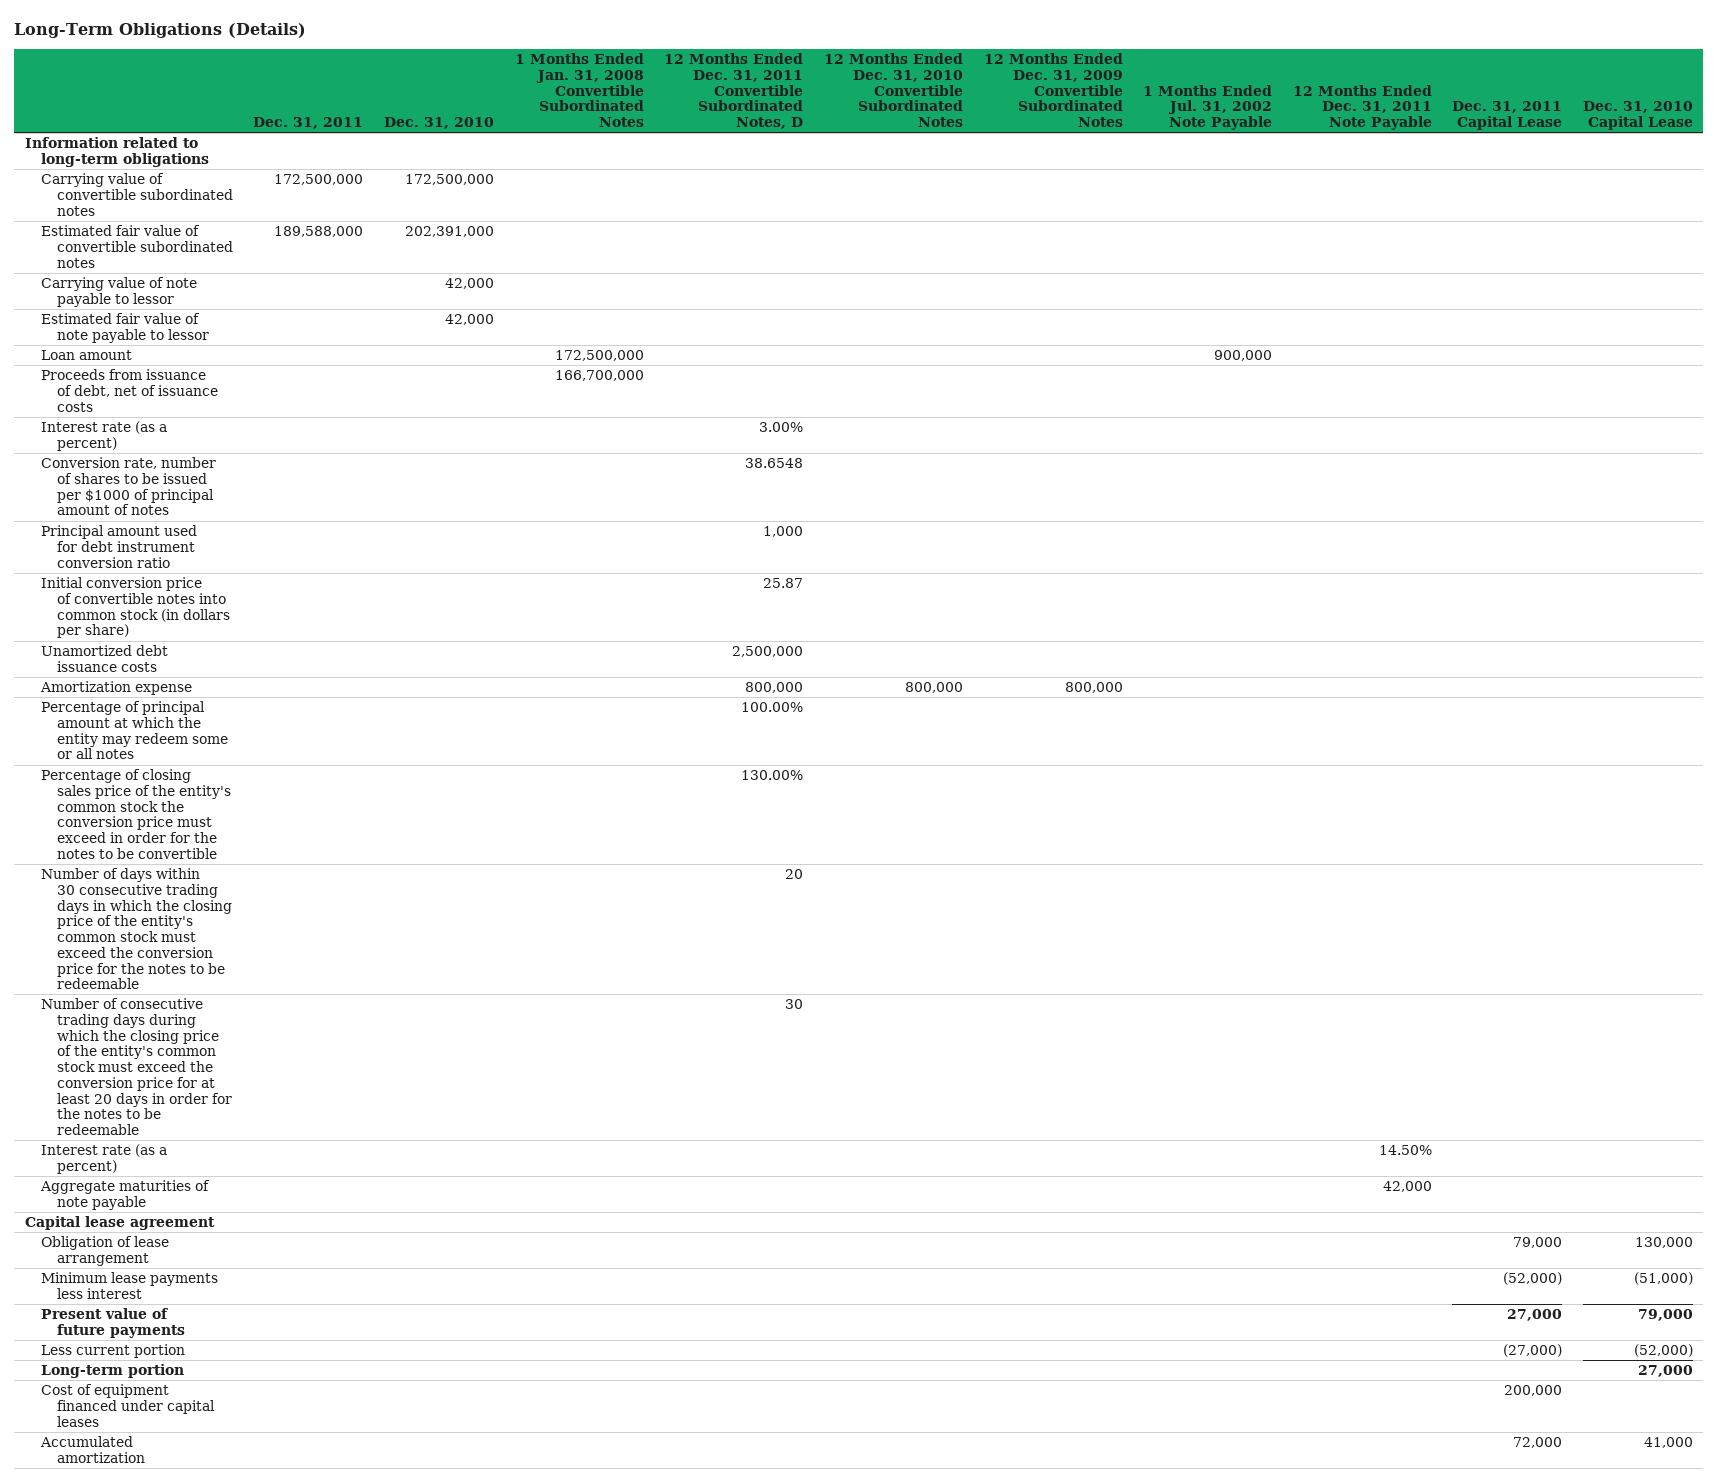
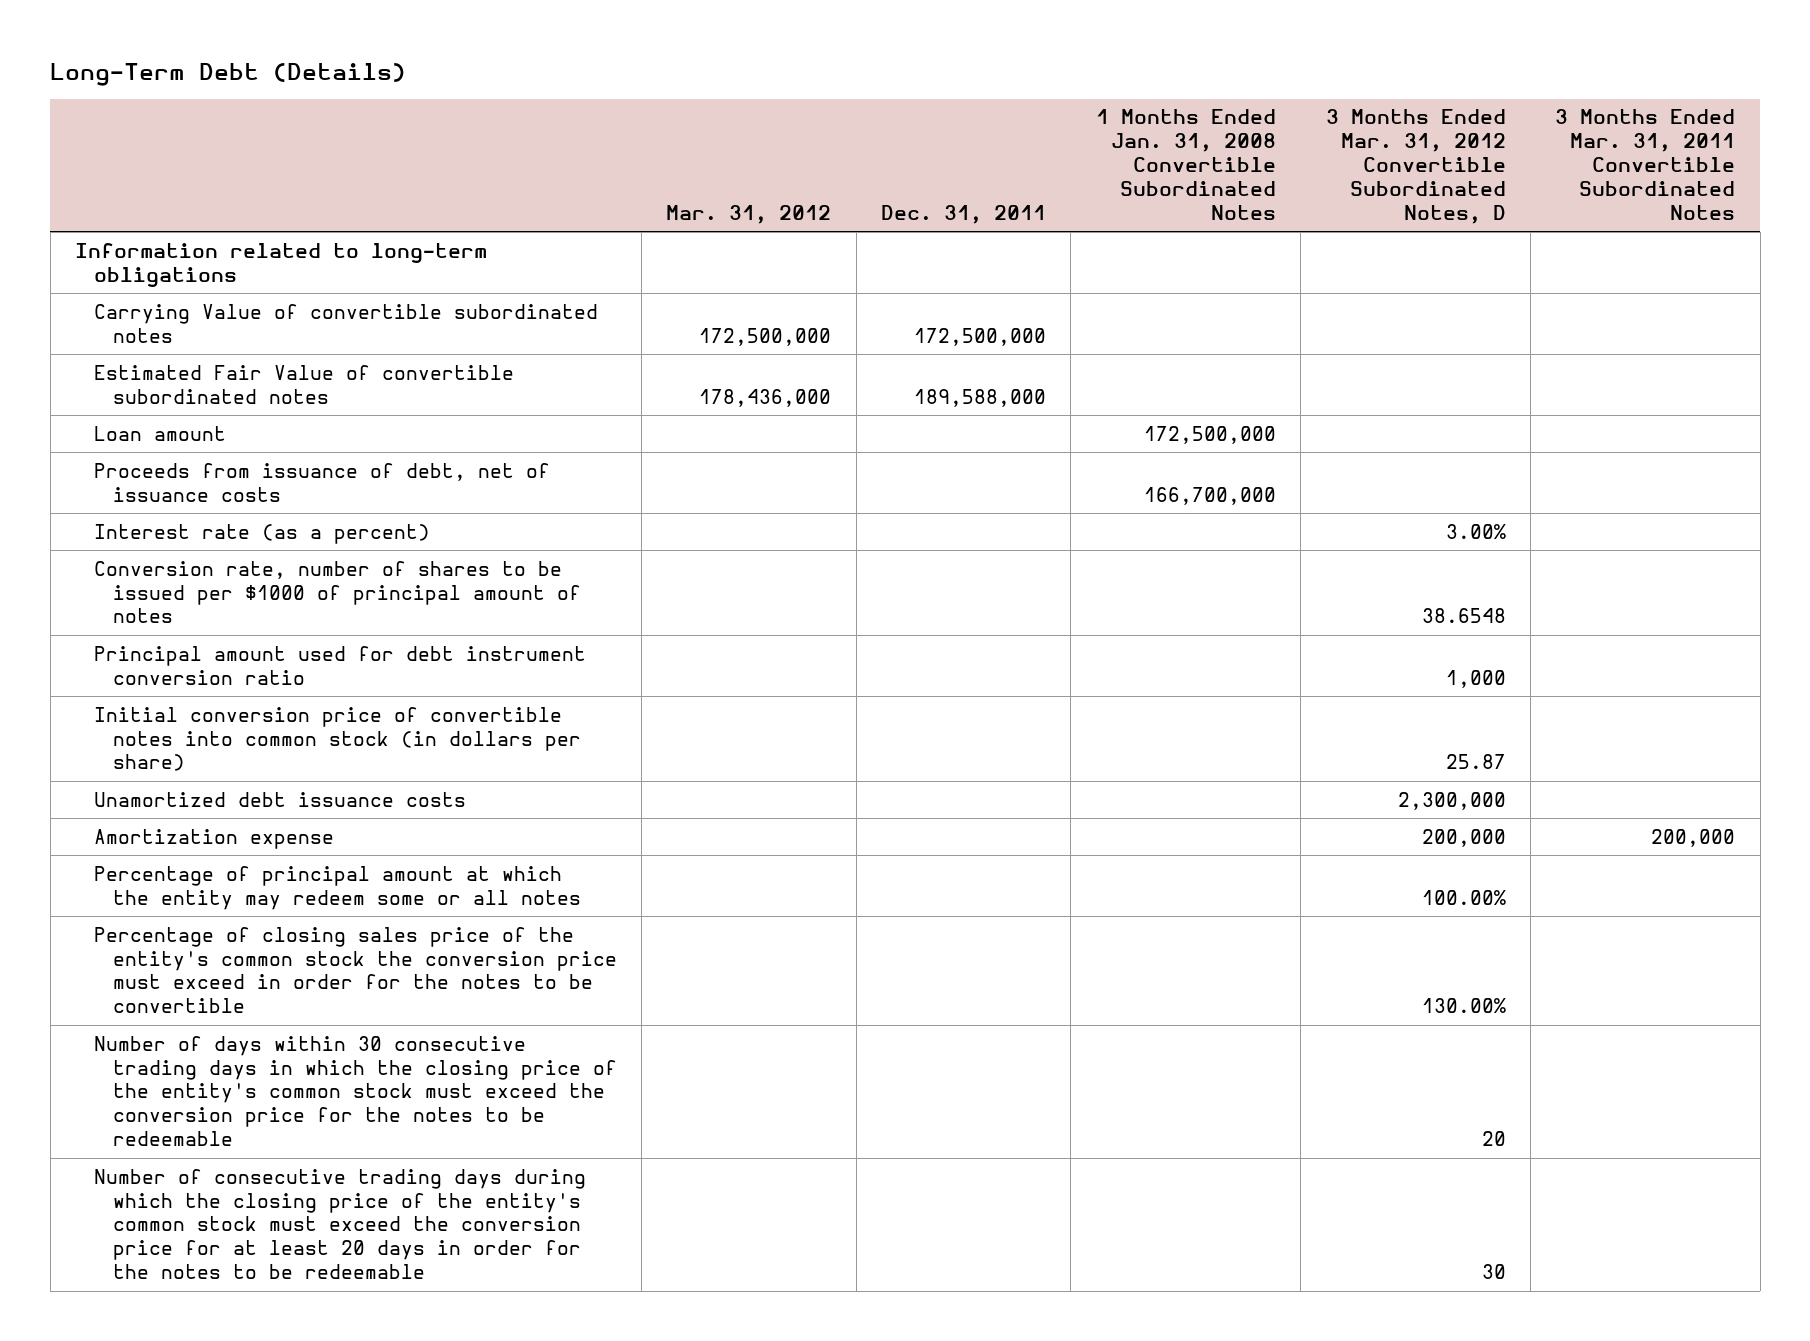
- Long-Term Obligations (Details)
+ Long-Term Debt (Details)
- | Dec. 31, 2011 | Dec. 31, 2010 | 1 Months Ended Jan. 31, 2008 Convertible Subordinated Notes | 12 Months Ended Dec. 31, 2011 Convertible Subordinated Notes, D | 12 Months Ended Dec. 31, 2010 Convertible Subordinated Notes | 12 Months Ended Dec. 31, 2009 Convertible Subordinated Notes | 1 Months Ended Jul. 31, 2002 Note Payable | 12 Months Ended Dec. 31, 2011 Note Payable | Dec. 31, 2011 Capital Lease | Dec. 31, 2010 Capital Lease
+ | Mar. 31, 2012 | Dec. 31, 2011 | 1 Months Ended Jan. 31, 2008 Convertible Subordinated Notes | 3 Months Ended Mar. 31, 2012 Convertible Subordinated Notes, D | 3 Months Ended Mar. 31, 2011 Convertible Subordinated Notes
- Carrying value of convertible subordinated notes | 172,500,000 | 172,500,000 | | | | | | | |
- Estimated fair value of convertible subordinated notes | 189,588,000 | 202,391,000 | | | | | | | |
- Carrying value of note payable to lessor | | 42,000 | | | | | | | |
- Estimated fair value of note payable to lessor | | 42,000 | | | | | | | |
+ Carrying Value of convertible subordinated notes | 172,500,000 | 172,500,000 | | |
+ Estimated Fair Value of convertible subordinated notes | 178,436,000 | 189,588,000 | | |
- Interest rate (as a percent) | | | | | | | | 14.50% | |
- Aggregate maturities of note payable | | | | | | | | 42,000 | |
- Capital lease agreement
- Obligation of lease arrangement | | | | | | | | | 79,000 | 130,000
- Minimum lease payments less interest | | | | | | | | | (52,000) | (51,000)
- Present value of future payments | | | | | | | | | 27,000 | 79,000
- Less current portion | | | | | | | | | (27,000) | (52,000)
- Long-term portion | | | | | | | | | | 27,000
- Cost of equipment financed under capital leases | | | | | | | | | 200,000 |
- Accumulated amortization | | | | | | | | | 72,000 | 41,000

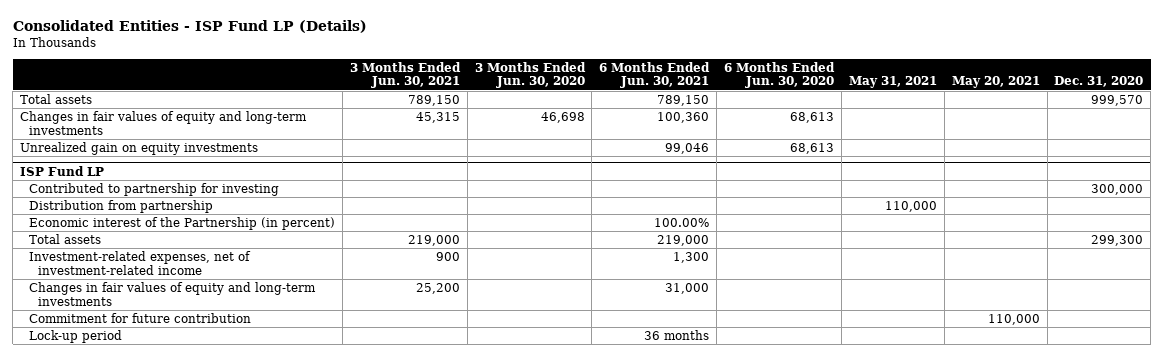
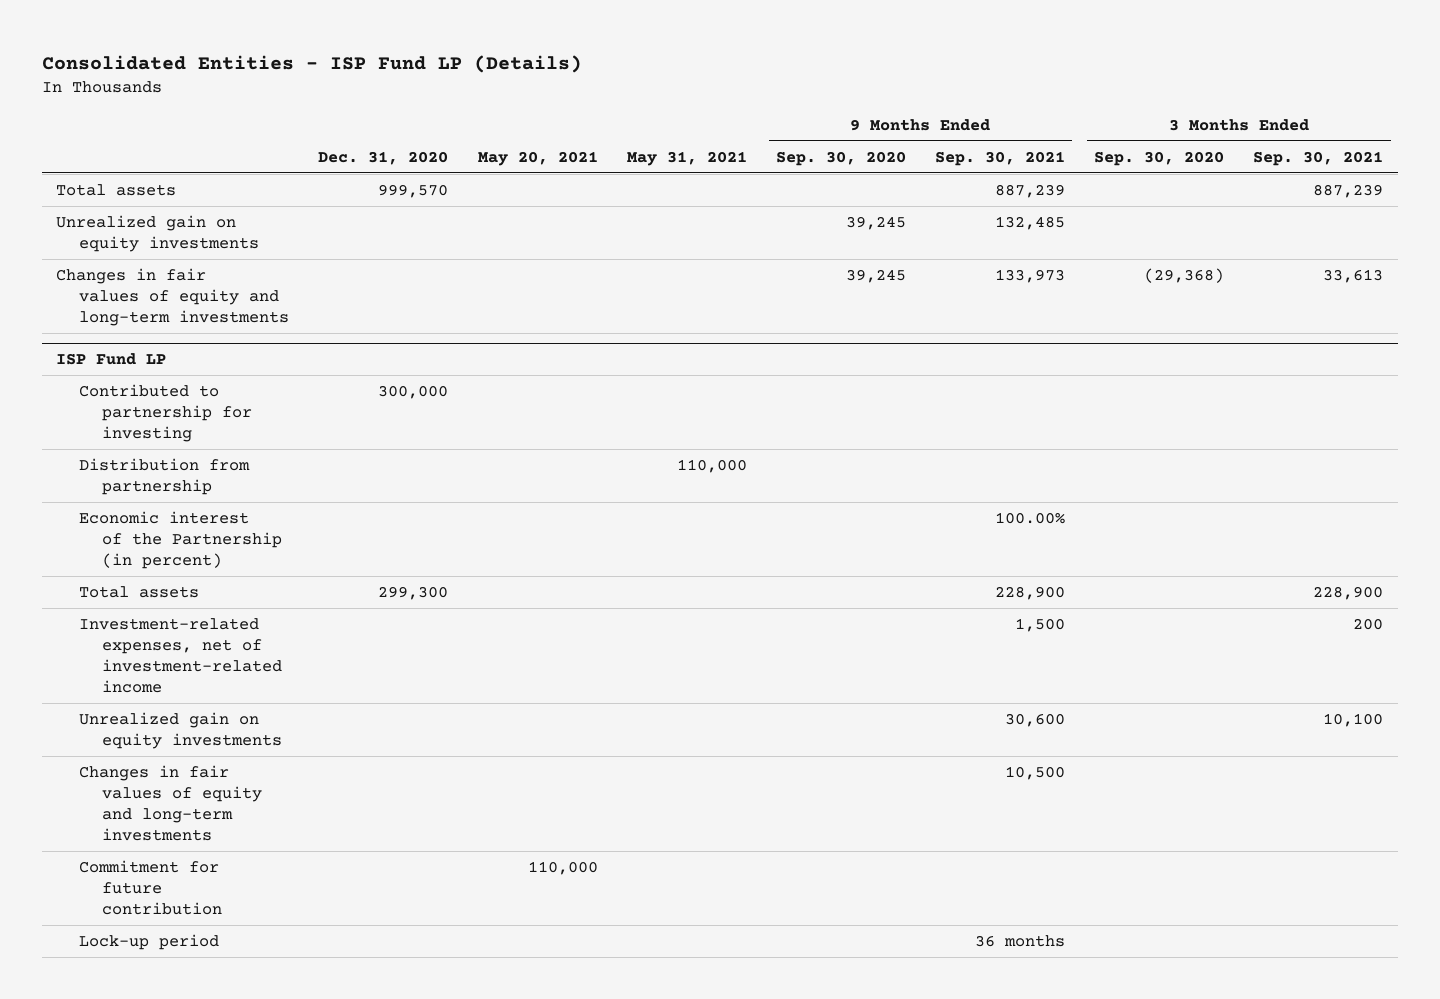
- | 3 Months Ended Jun. 30, 2021 | 3 Months Ended Jun. 30, 2020 | 6 Months Ended Jun. 30, 2021 | 6 Months Ended Jun. 30, 2020 | May 31, 2021 | May 20, 2021 | Dec. 31, 2020
+ | Dec. 31, 2020 | May 20, 2021 | May 31, 2021 | 9 Months Ended Sep. 30, 2020 | 9 Months Ended Sep. 30, 2021 | 3 Months Ended Sep. 30, 2020 | 3 Months Ended Sep. 30, 2021
moved down: Changes in fair values of equity and long-term investments | | | | 39,245 | 133,973 | (29,368) | 33,613
@ ISP Fund LP
+ Unrealized gain on equity investments | | | | | 30,600 | | 10,100

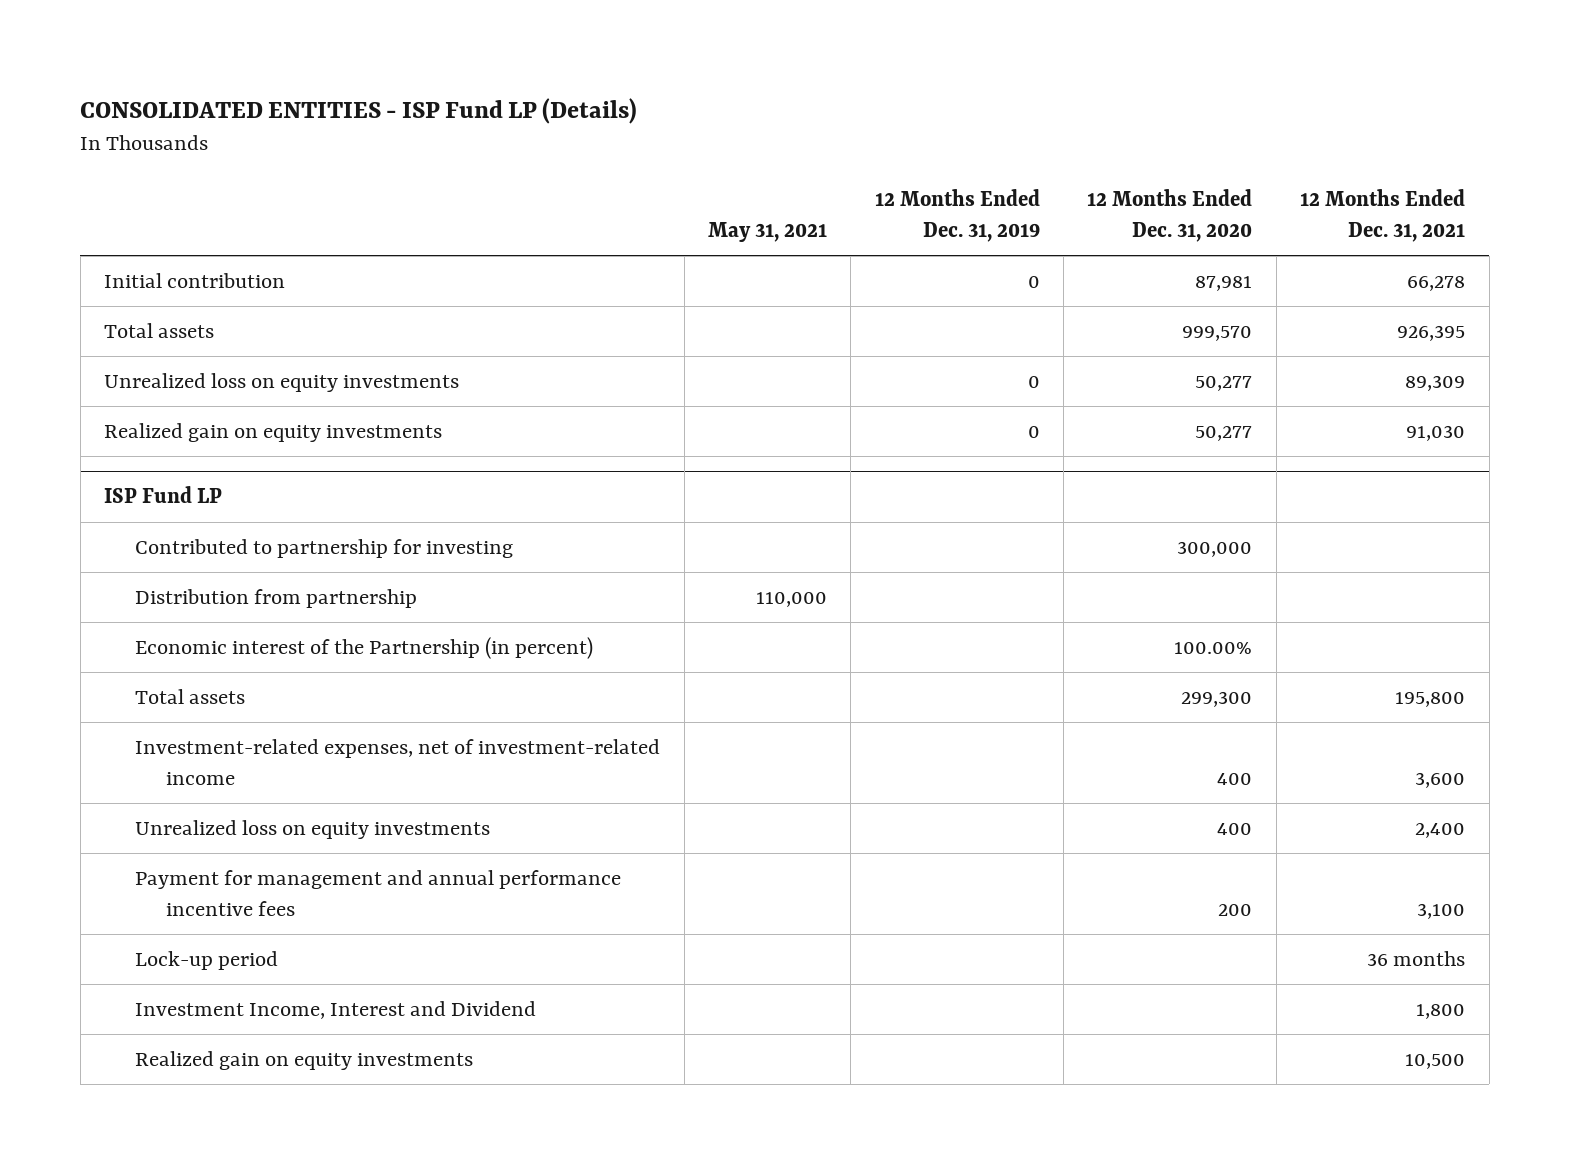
- Consolidated Entities - ISP Fund LP (Details)
+ CONSOLIDATED ENTITIES - ISP Fund LP (Details)
- | Dec. 31, 2020 | May 20, 2021 | May 31, 2021 | 9 Months Ended Sep. 30, 2020 | 9 Months Ended Sep. 30, 2021 | 3 Months Ended Sep. 30, 2020 | 3 Months Ended Sep. 30, 2021
+ | May 31, 2021 | 12 Months Ended Dec. 31, 2019 | 12 Months Ended Dec. 31, 2020 | 12 Months Ended Dec. 31, 2021
+ Initial contribution | | 0 | 87,981 | 66,278
- Unrealized gain on equity investments | | | | 39,245 | 132,485 | |
- Changes in fair values of equity and long-term investments | | | | 39,245 | 133,973 | (29,368) | 33,613
+ Unrealized loss on equity investments | | 0 | 50,277 | 89,309
+ Realized gain on equity investments | | 0 | 50,277 | 91,030
@ ISP Fund LP
- Unrealized gain on equity investments | | | | | 30,600 | | 10,100
- Changes in fair values of equity and long-term investments | | | | | 10,500 | |
- Commitment for future contribution | | 110,000 | | | | |
+ Unrealized loss on equity investments | | | 400 | 2,400
+ Payment for management and annual performance incentive fees | | | 200 | 3,100
+ Investment Income, Interest and Dividend | | | | 1,800
+ Realized gain on equity investments | | | | 10,500

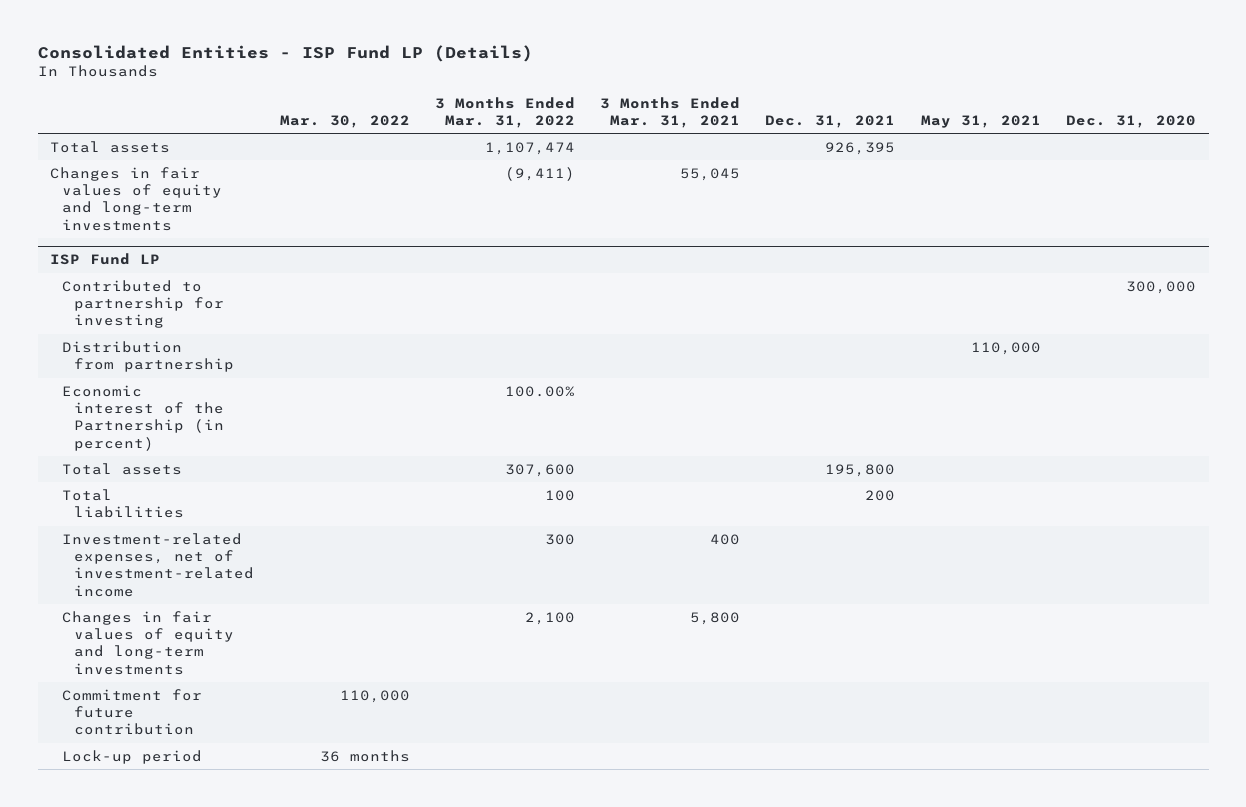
- CONSOLIDATED ENTITIES - ISP Fund LP (Details)
+ Consolidated Entities - ISP Fund LP (Details)
- | May 31, 2021 | 12 Months Ended Dec. 31, 2019 | 12 Months Ended Dec. 31, 2020 | 12 Months Ended Dec. 31, 2021
+ | Mar. 30, 2022 | 3 Months Ended Mar. 31, 2022 | 3 Months Ended Mar. 31, 2021 | Dec. 31, 2021 | May 31, 2021 | Dec. 31, 2020
- Initial contribution | | 0 | 87,981 | 66,278
- Unrealized loss on equity investments | | 0 | 50,277 | 89,309
- Realized gain on equity investments | | 0 | 50,277 | 91,030
+ Changes in fair values of equity and long-term investments | | (9,411) | 55,045 | | |
@ ISP Fund LP
+ Total liabilities | | 100 | | 200 | |
- Unrealized loss on equity investments | | | 400 | 2,400
- Payment for management and annual performance incentive fees | | | 200 | 3,100
+ Changes in fair values of equity and long-term investments | | 2,100 | 5,800 | | |
+ Commitment for future contribution | 110,000 | | | | |
- Investment Income, Interest and Dividend | | | | 1,800
- Realized gain on equity investments | | | | 10,500

